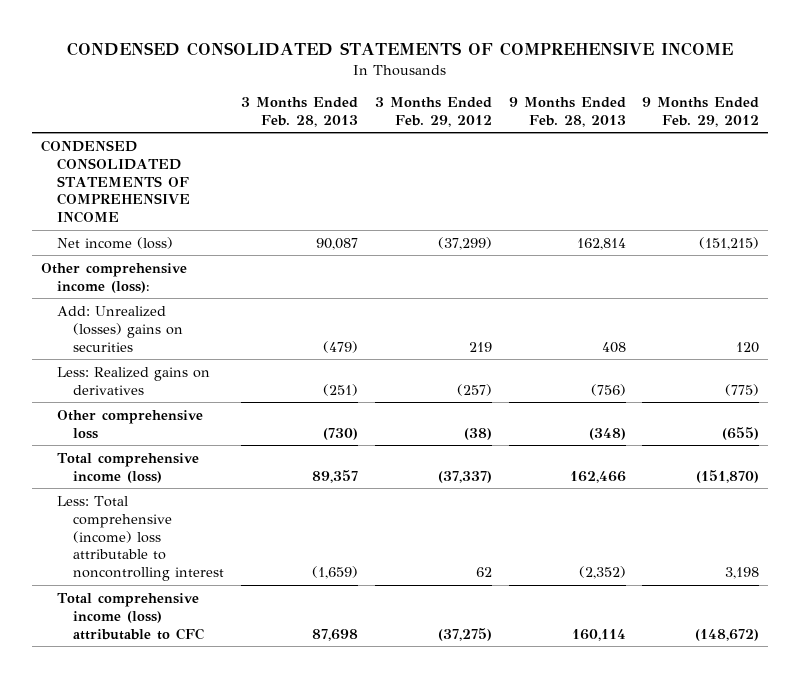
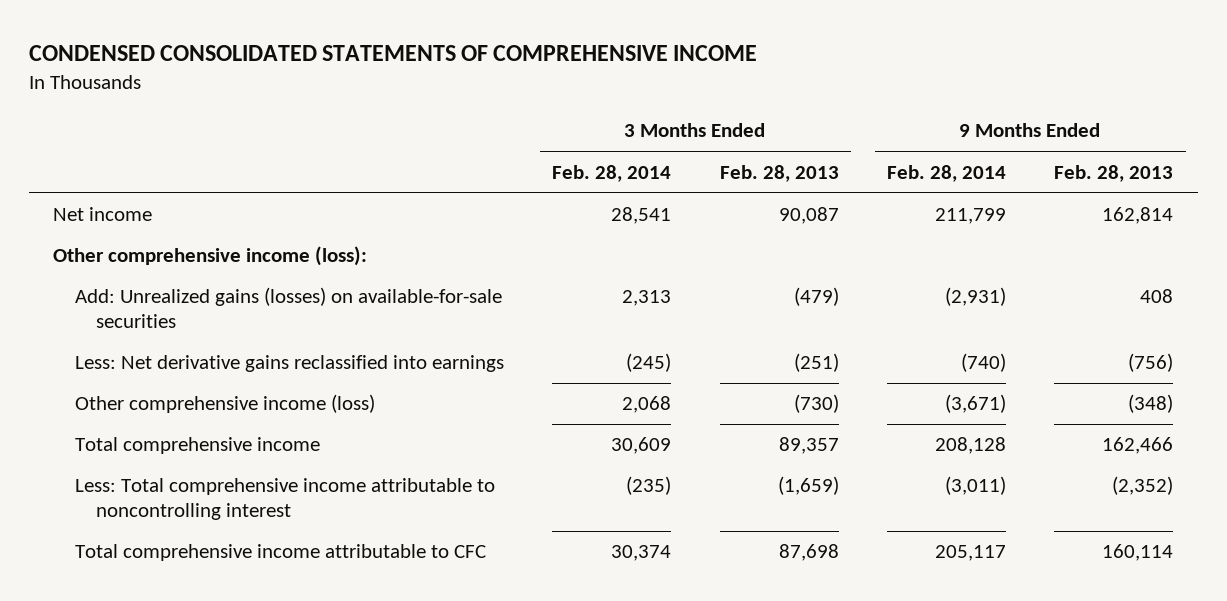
- | 3 Months Ended Feb. 28, 2013 | 3 Months Ended Feb. 29, 2012 | 9 Months Ended Feb. 28, 2013 | 9 Months Ended Feb. 29, 2012
+ | 3 Months Ended Feb. 28, 2014 | 3 Months Ended Feb. 28, 2013 | 9 Months Ended Feb. 28, 2014 | 9 Months Ended Feb. 28, 2013
- CONDENSED CONSOLIDATED STATEMENTS OF COMPREHENSIVE INCOME
- Net income (loss) | 90,087 | (37,299) | 162,814 | (151,215)
+ Net income | 28,541 | 90,087 | 211,799 | 162,814
- Add: Unrealized (losses) gains on securities | (479) | 219 | 408 | 120
- Less: Realized gains on derivatives | (251) | (257) | (756) | (775)
- Other comprehensive loss | (730) | (38) | (348) | (655)
- Total comprehensive income (loss) | 89,357 | (37,337) | 162,466 | (151,870)
- Less: Total comprehensive (income) loss attributable to noncontrolling interest | (1,659) | 62 | (2,352) | 3,198
- Total comprehensive income (loss) attributable to CFC | 87,698 | (37,275) | 160,114 | (148,672)
+ Add: Unrealized gains (losses) on available-for-sale securities | 2,313 | (479) | (2,931) | 408
+ Less: Net derivative gains reclassified into earnings | (245) | (251) | (740) | (756)
+ Other comprehensive income (loss) | 2,068 | (730) | (3,671) | (348)
+ Total comprehensive income | 30,609 | 89,357 | 208,128 | 162,466
+ Less: Total comprehensive income attributable to noncontrolling interest | (235) | (1,659) | (3,011) | (2,352)
+ Total comprehensive income attributable to CFC | 30,374 | 87,698 | 205,117 | 160,114

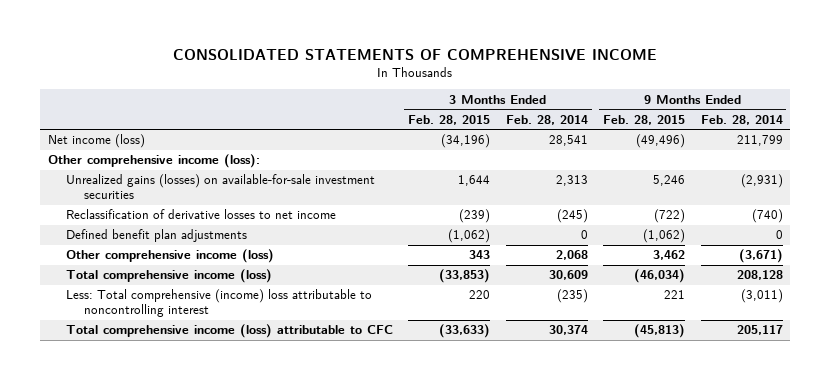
- CONDENSED CONSOLIDATED STATEMENTS OF COMPREHENSIVE INCOME
+ CONSOLIDATED STATEMENTS OF COMPREHENSIVE INCOME
- | 3 Months Ended Feb. 28, 2014 | 3 Months Ended Feb. 28, 2013 | 9 Months Ended Feb. 28, 2014 | 9 Months Ended Feb. 28, 2013
+ | 3 Months Ended Feb. 28, 2015 | 3 Months Ended Feb. 28, 2014 | 9 Months Ended Feb. 28, 2015 | 9 Months Ended Feb. 28, 2014
- Net income | 28,541 | 90,087 | 211,799 | 162,814
+ Net income (loss) | (34,196) | 28,541 | (49,496) | 211,799
- Add: Unrealized gains (losses) on available-for-sale securities | 2,313 | (479) | (2,931) | 408
- Less: Net derivative gains reclassified into earnings | (245) | (251) | (740) | (756)
+ Unrealized gains (losses) on available-for-sale investment securities | 1,644 | 2,313 | 5,246 | (2,931)
+ Reclassification of derivative losses to net income | (239) | (245) | (722) | (740)
+ Defined benefit plan adjustments | (1,062) | 0 | (1,062) | 0
- Total comprehensive income | 30,609 | 89,357 | 208,128 | 162,466
- Less: Total comprehensive income attributable to noncontrolling interest | (235) | (1,659) | (3,011) | (2,352)
- Total comprehensive income attributable to CFC | 30,374 | 87,698 | 205,117 | 160,114
+ Total comprehensive income (loss) | (33,853) | 30,609 | (46,034) | 208,128
+ Less: Total comprehensive (income) loss attributable to noncontrolling interest | 220 | (235) | 221 | (3,011)
+ Total comprehensive income (loss) attributable to CFC | (33,633) | 30,374 | (45,813) | 205,117

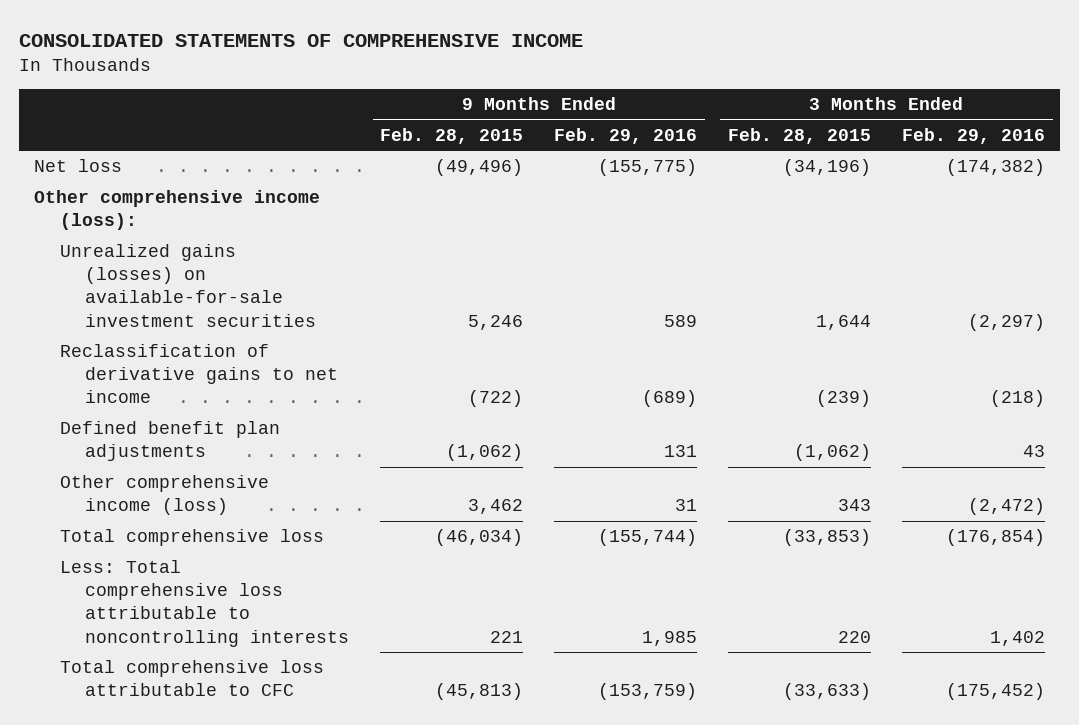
- | 3 Months Ended Feb. 28, 2015 | 3 Months Ended Feb. 28, 2014 | 9 Months Ended Feb. 28, 2015 | 9 Months Ended Feb. 28, 2014
+ | 9 Months Ended Feb. 28, 2015 | 9 Months Ended Feb. 29, 2016 | 3 Months Ended Feb. 28, 2015 | 3 Months Ended Feb. 29, 2016
- Net income (loss) | (34,196) | 28,541 | (49,496) | 211,799
+ Net loss | (49,496) | (155,775) | (34,196) | (174,382)
- Reclassification of derivative losses to net income | (239) | (245) | (722) | (740)
+ Reclassification of derivative gains to net income | (722) | (689) | (239) | (218)
- Total comprehensive income (loss) | (33,853) | 30,609 | (46,034) | 208,128
- Less: Total comprehensive (income) loss attributable to noncontrolling interest | 220 | (235) | 221 | (3,011)
- Total comprehensive income (loss) attributable to CFC | (33,633) | 30,374 | (45,813) | 205,117
+ Total comprehensive loss | (46,034) | (155,744) | (33,853) | (176,854)
+ Less: Total comprehensive loss attributable to noncontrolling interests | 221 | 1,985 | 220 | 1,402
+ Total comprehensive loss attributable to CFC | (45,813) | (153,759) | (33,633) | (175,452)

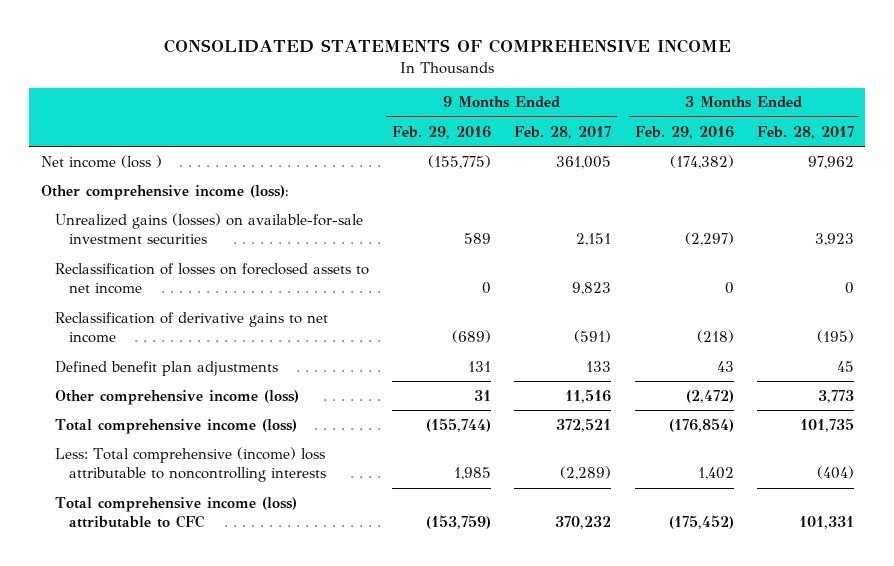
- | 9 Months Ended Feb. 28, 2015 | 9 Months Ended Feb. 29, 2016 | 3 Months Ended Feb. 28, 2015 | 3 Months Ended Feb. 29, 2016
+ | 9 Months Ended Feb. 29, 2016 | 9 Months Ended Feb. 28, 2017 | 3 Months Ended Feb. 29, 2016 | 3 Months Ended Feb. 28, 2017
- Net loss | (49,496) | (155,775) | (34,196) | (174,382)
+ Net income (loss ) | (155,775) | 361,005 | (174,382) | 97,962
+ Reclassification of losses on foreclosed assets to net income | 0 | 9,823 | 0 | 0
- Total comprehensive loss | (46,034) | (155,744) | (33,853) | (176,854)
- Less: Total comprehensive loss attributable to noncontrolling interests | 221 | 1,985 | 220 | 1,402
- Total comprehensive loss attributable to CFC | (45,813) | (153,759) | (33,633) | (175,452)
+ Total comprehensive income (loss) | (155,744) | 372,521 | (176,854) | 101,735
+ Less: Total comprehensive (income) loss attributable to noncontrolling interests | 1,985 | (2,289) | 1,402 | (404)
+ Total comprehensive income (loss) attributable to CFC | (153,759) | 370,232 | (175,452) | 101,331

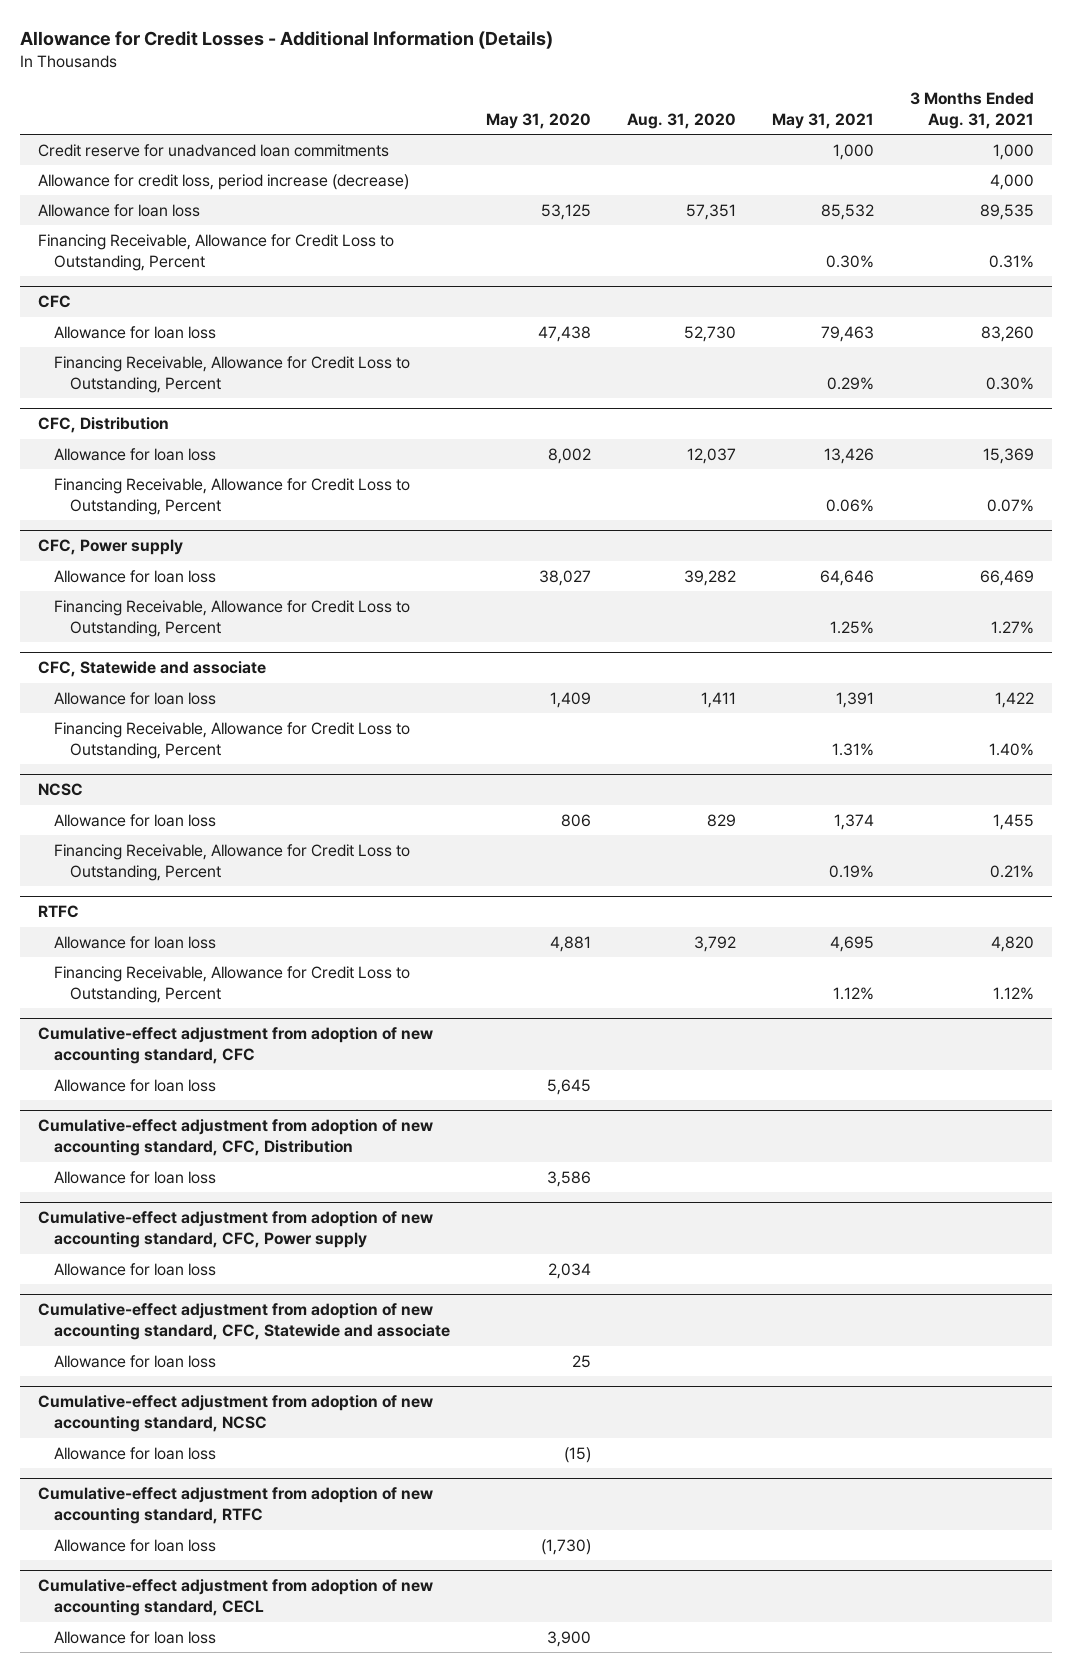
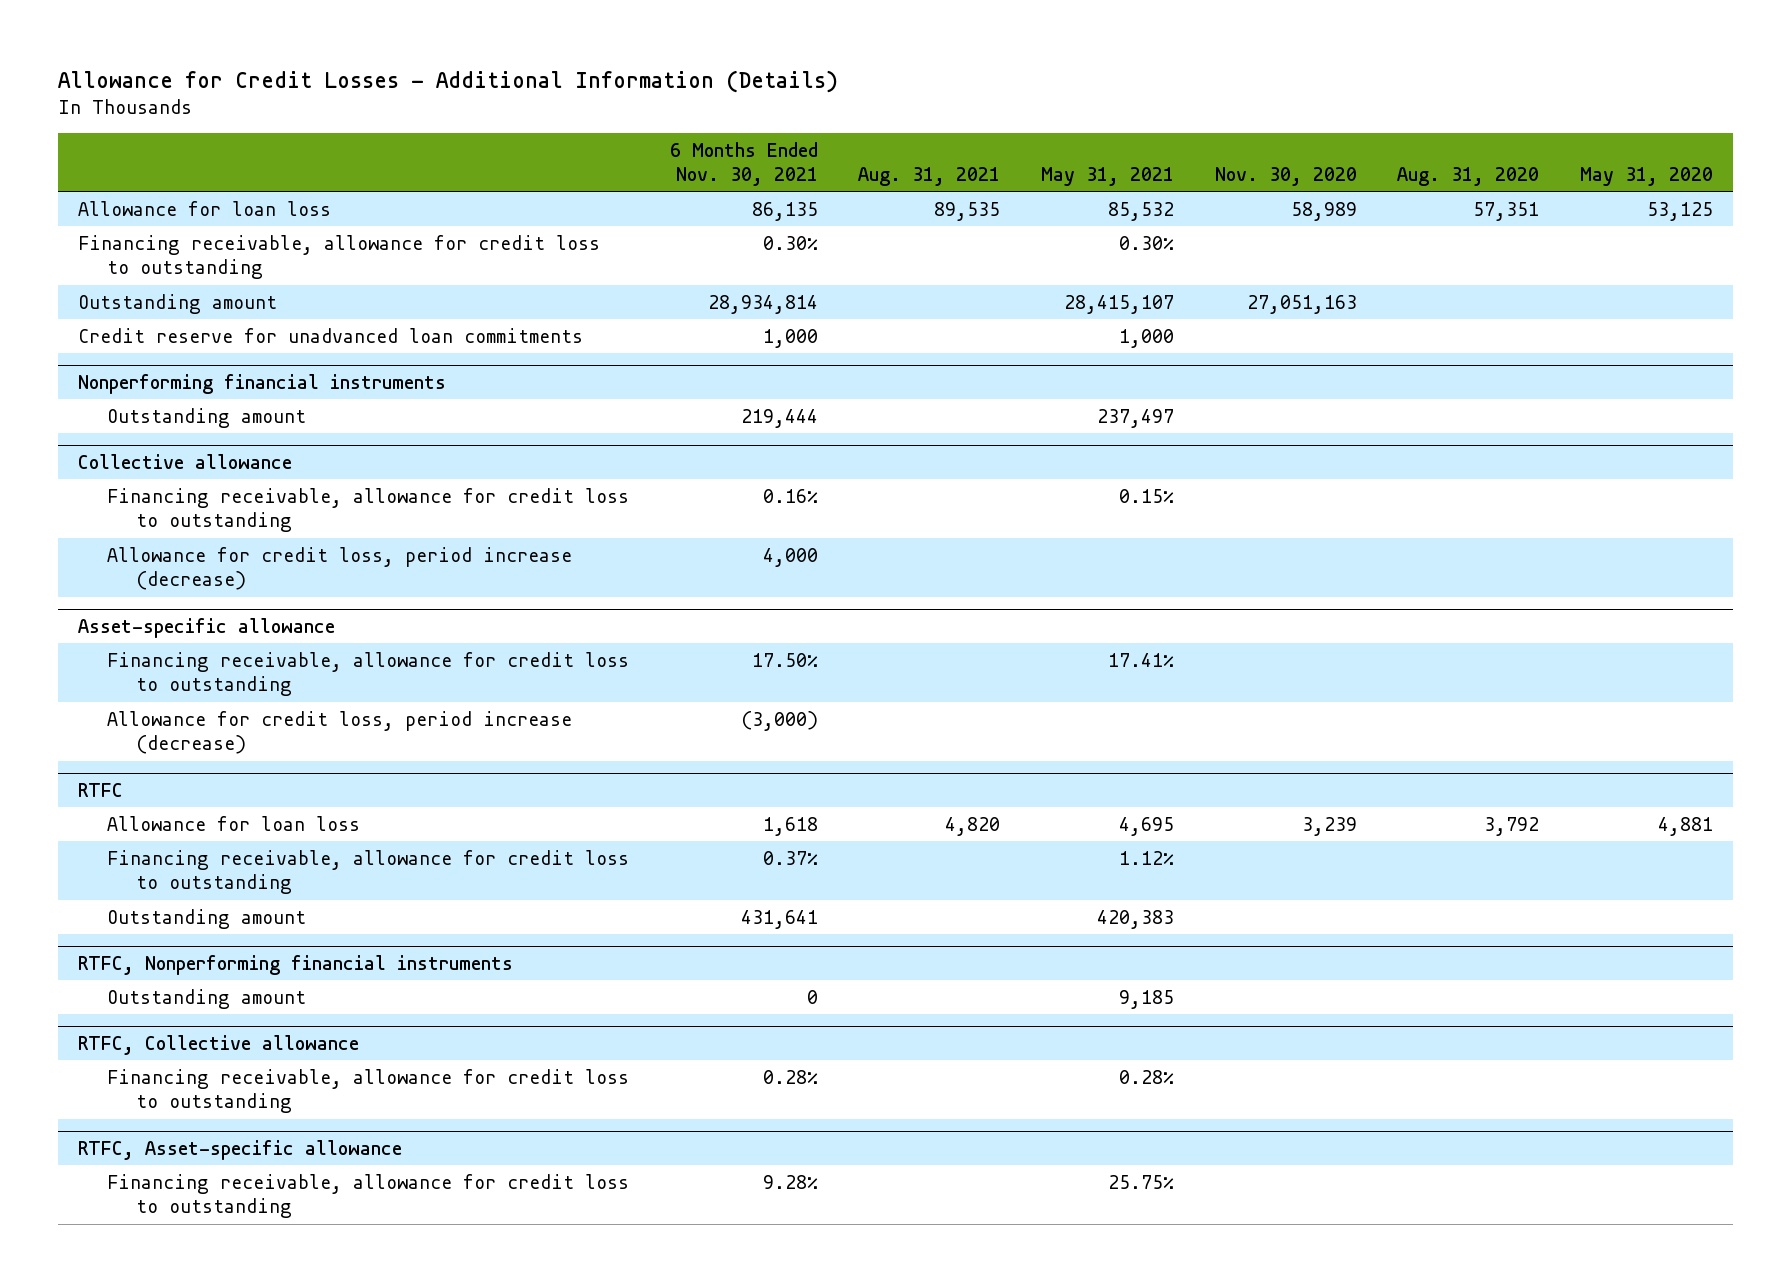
- | May 31, 2020 | Aug. 31, 2020 | May 31, 2021 | 3 Months Ended Aug. 31, 2021
+ | 6 Months Ended Nov. 30, 2021 | Aug. 31, 2021 | May 31, 2021 | Nov. 30, 2020 | Aug. 31, 2020 | May 31, 2020
moved up: Allowance for loan loss | 86,135 | 89,535 | 85,532 | 58,989 | 57,351 | 53,125
+ Financing receivable, allowance for credit loss to outstanding | 0.30% | | 0.30% | | |
+ Outstanding amount | 28,934,814 | | 28,415,107 | 27,051,163 | |
+ Nonperforming financial instruments
+ Outstanding amount | 219,444 | | 237,497 | | |
+ Collective allowance
+ Financing receivable, allowance for credit loss to outstanding | 0.16% | | 0.15% | | |
- Financing Receivable, Allowance for Credit Loss to Outstanding, Percent | | | 0.30% | 0.31%
- CFC
- Allowance for loan loss | 47,438 | 52,730 | 79,463 | 83,260
- Financing Receivable, Allowance for Credit Loss to Outstanding, Percent | | | 0.29% | 0.30%
- CFC, Distribution
- Allowance for loan loss | 8,002 | 12,037 | 13,426 | 15,369
- Financing Receivable, Allowance for Credit Loss to Outstanding, Percent | | | 0.06% | 0.07%
- CFC, Power supply
- Allowance for loan loss | 38,027 | 39,282 | 64,646 | 66,469
- Financing Receivable, Allowance for Credit Loss to Outstanding, Percent | | | 1.25% | 1.27%
- CFC, Statewide and associate
- Allowance for loan loss | 1,409 | 1,411 | 1,391 | 1,422
- Financing Receivable, Allowance for Credit Loss to Outstanding, Percent | | | 1.31% | 1.40%
- NCSC
- Allowance for loan loss | 806 | 829 | 1,374 | 1,455
- Financing Receivable, Allowance for Credit Loss to Outstanding, Percent | | | 0.19% | 0.21%
+ Asset-specific allowance
+ Financing receivable, allowance for credit loss to outstanding | 17.50% | | 17.41% | | |
+ Allowance for credit loss, period increase (decrease) | (3,000) | | | | |
@ RTFC
- Financing Receivable, Allowance for Credit Loss to Outstanding, Percent | | | 1.12% | 1.12%
- Cumulative-effect adjustment from adoption of new accounting standard, CFC
- Allowance for loan loss | 5,645 | | |
- Cumulative-effect adjustment from adoption of new accounting standard, CFC, Distribution
- Allowance for loan loss | 3,586 | | |
- Cumulative-effect adjustment from adoption of new accounting standard, CFC, Power supply
- Allowance for loan loss | 2,034 | | |
- Cumulative-effect adjustment from adoption of new accounting standard, CFC, Statewide and associate
- Allowance for loan loss | 25 | | |
- Cumulative-effect adjustment from adoption of new accounting standard, NCSC
- Allowance for loan loss | (15) | | |
- Cumulative-effect adjustment from adoption of new accounting standard, RTFC
- Allowance for loan loss | (1,730) | | |
- Cumulative-effect adjustment from adoption of new accounting standard, CECL
- Allowance for loan loss | 3,900 | | |
@ RTFC
+ Financing receivable, allowance for credit loss to outstanding | 0.37% | | 1.12% | | |
+ Outstanding amount | 431,641 | | 420,383 | | |
+ RTFC, Nonperforming financial instruments
+ Outstanding amount | 0 | | 9,185 | | |
+ RTFC, Collective allowance
+ Financing receivable, allowance for credit loss to outstanding | 0.28% | | 0.28% | | |
+ RTFC, Asset-specific allowance
+ Financing receivable, allowance for credit loss to outstanding | 9.28% | | 25.75% | | |

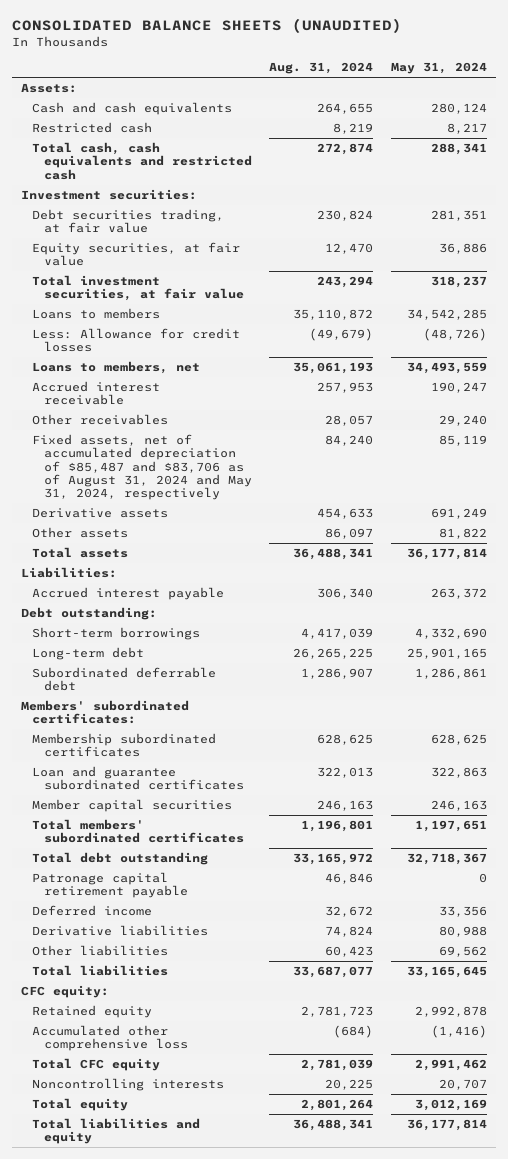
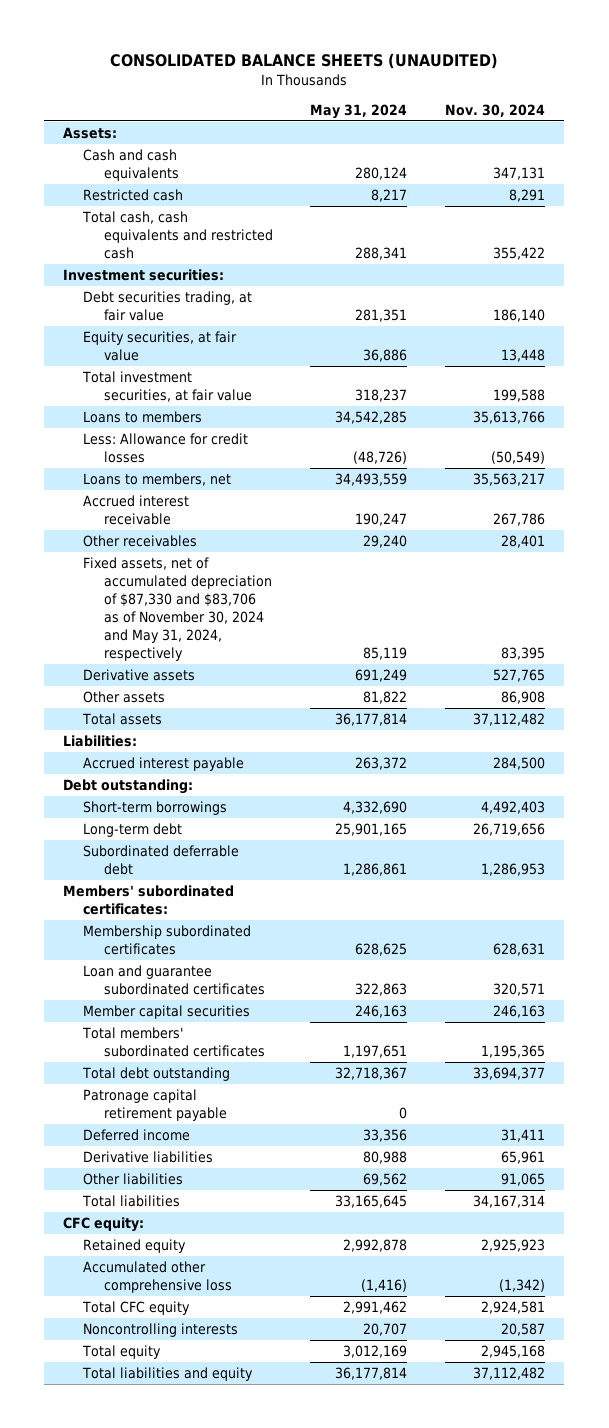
- | Aug. 31, 2024 | May 31, 2024
+ | May 31, 2024 | Nov. 30, 2024
- Fixed assets, net of accumulated depreciation of $85,487 and $83,706 as of August 31, 2024 and May 31, 2024, respectively | 84,240 | 85,119
+ Fixed assets, net of accumulated depreciation of $87,330 and $83,706 as of November 30, 2024 and May 31, 2024, respectively | 85,119 | 83,395

